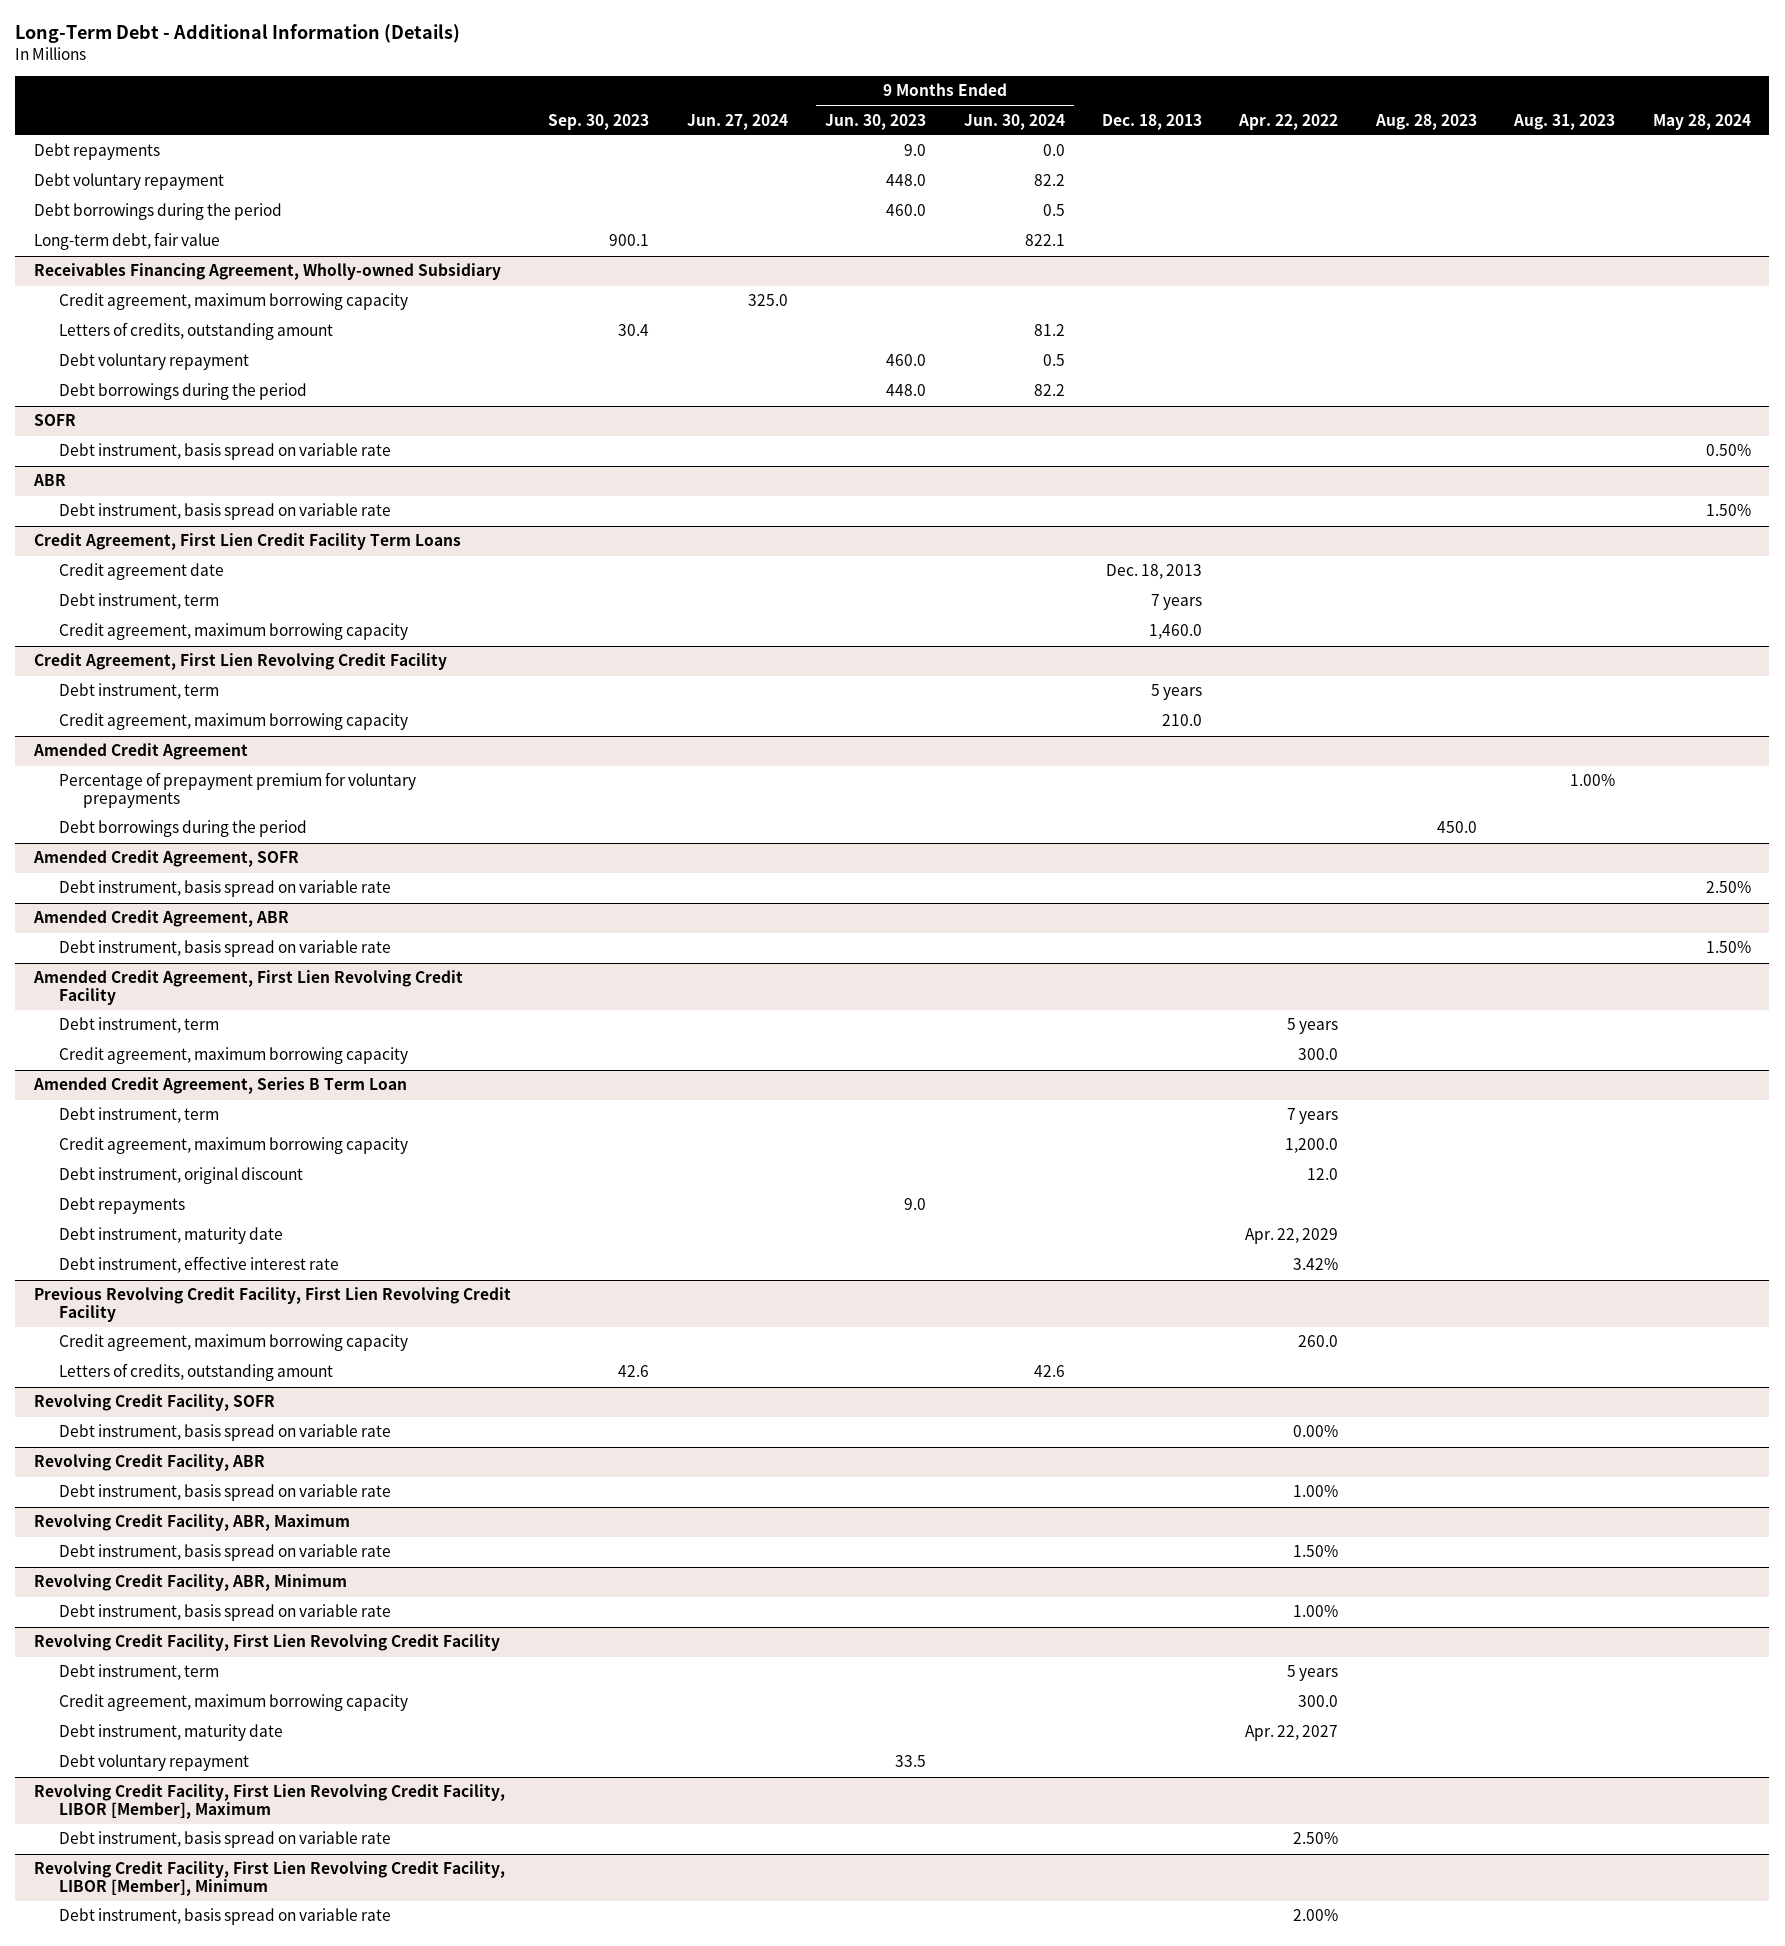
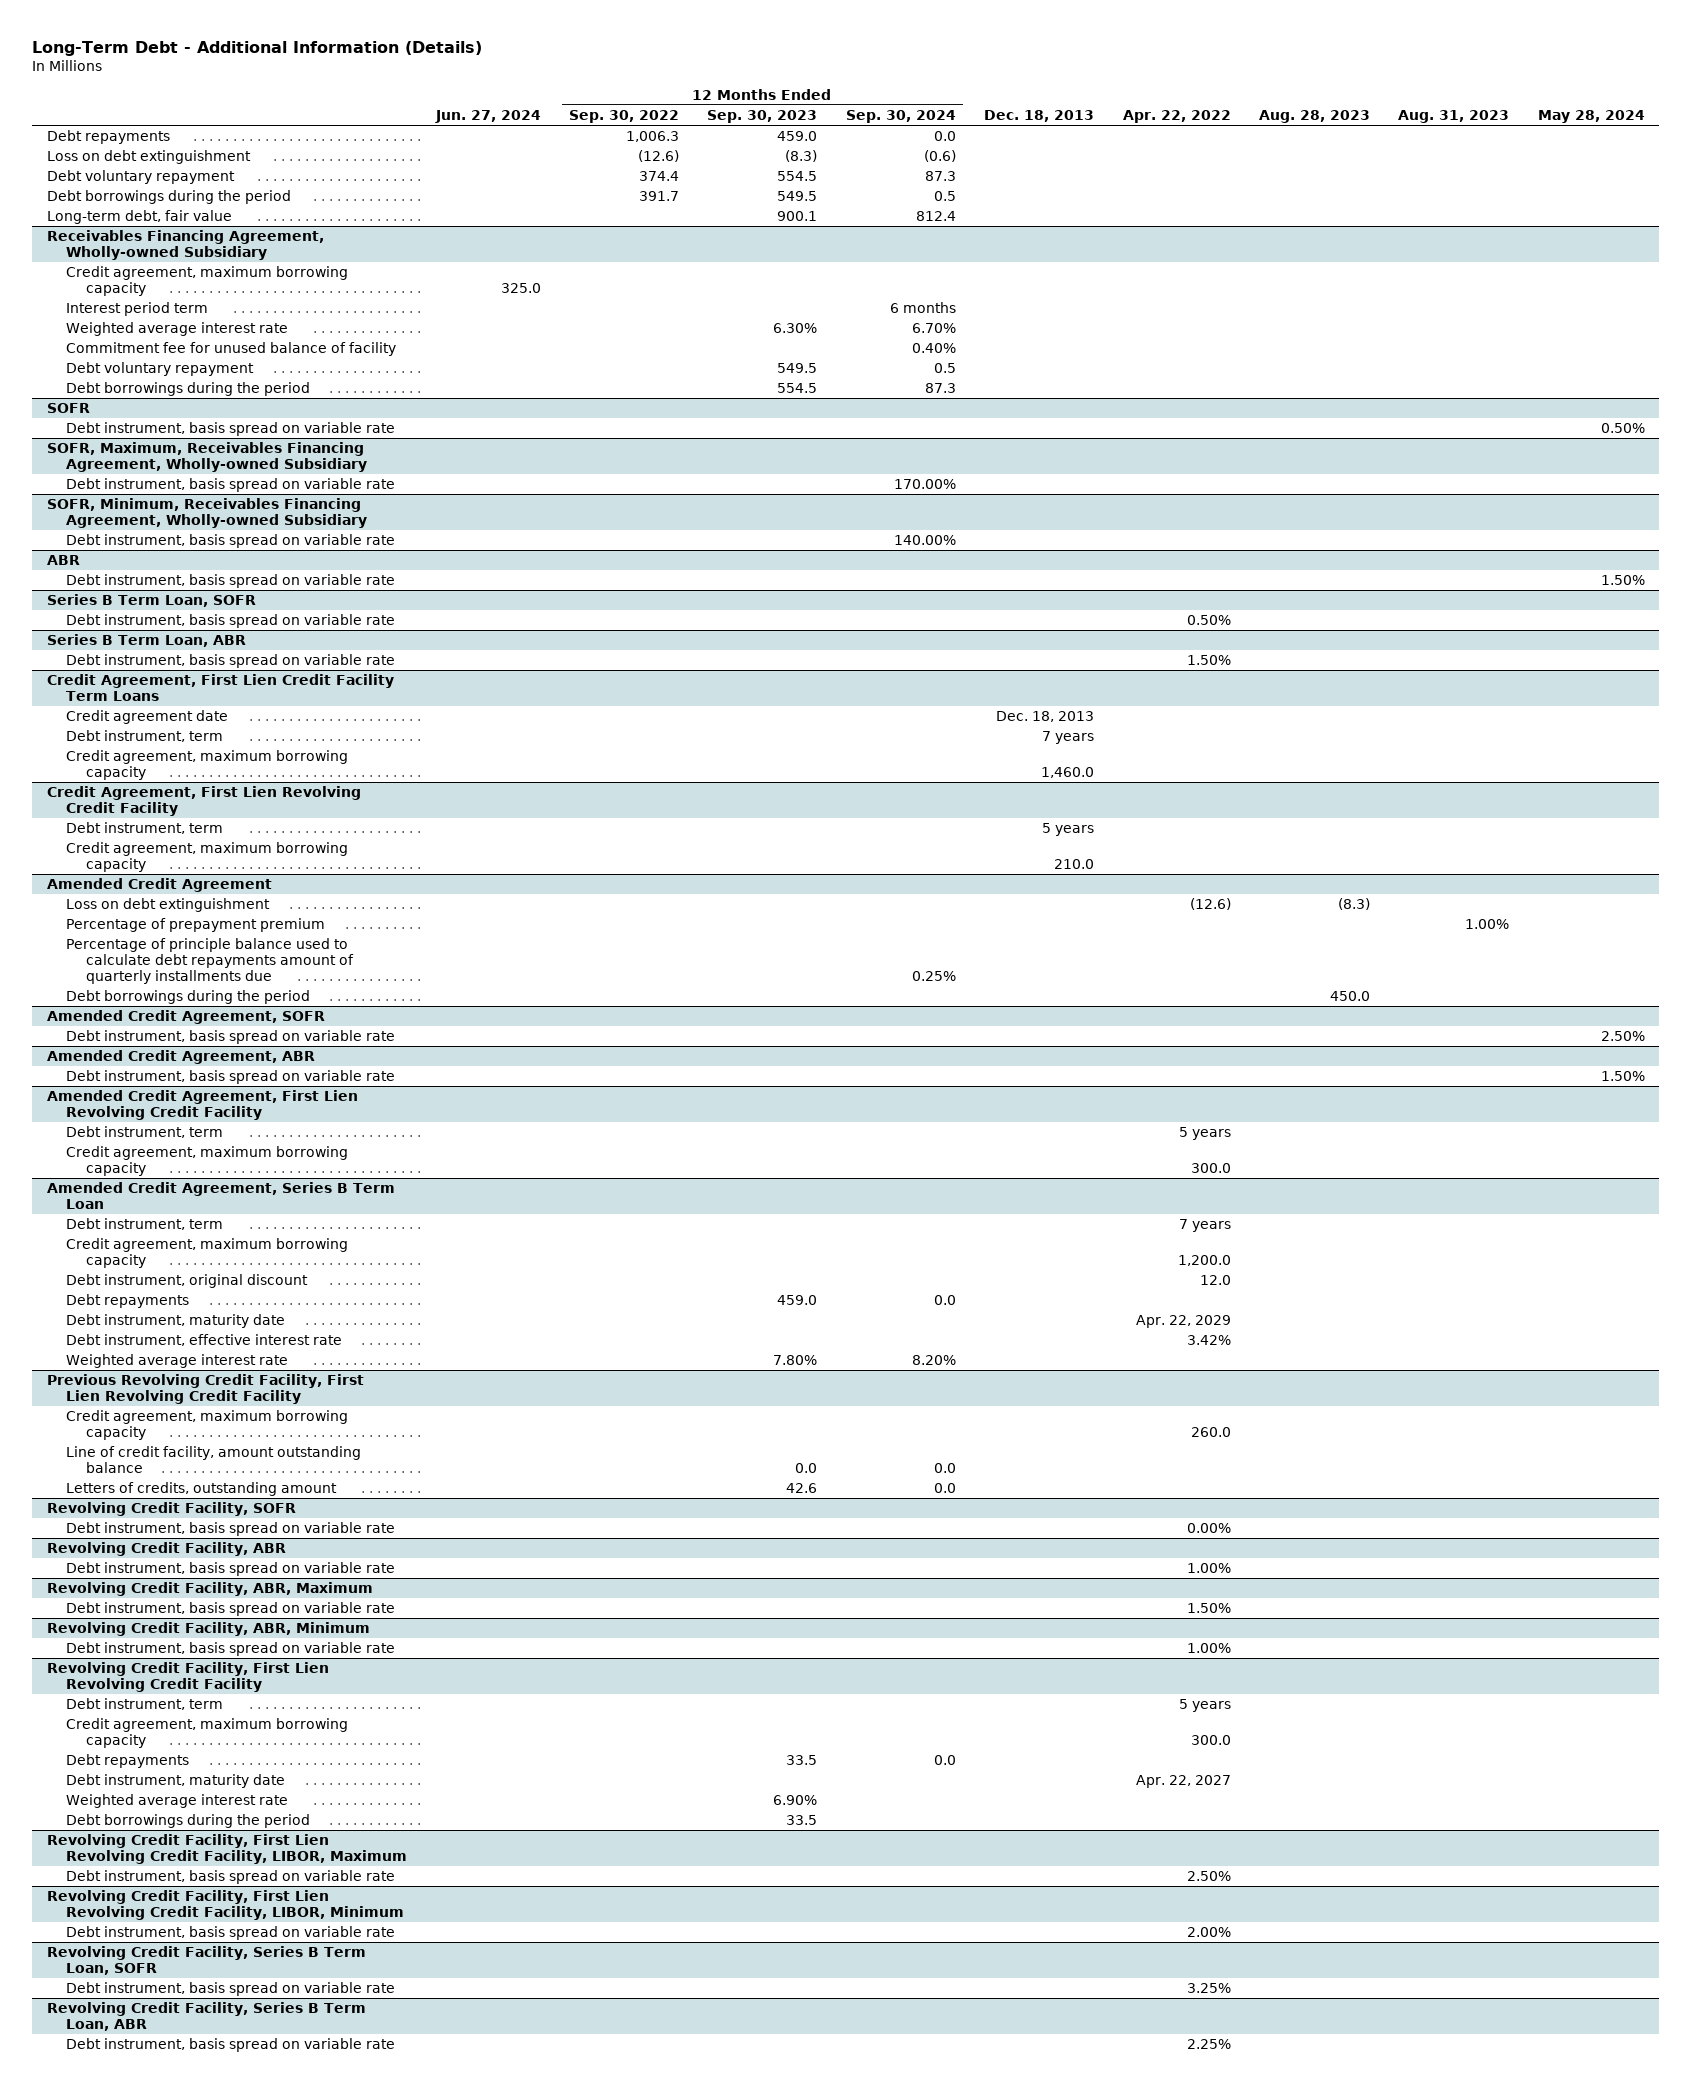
- | Sep. 30, 2023 | Jun. 27, 2024 | 9 Months Ended Jun. 30, 2023 | 9 Months Ended Jun. 30, 2024 | Dec. 18, 2013 | Apr. 22, 2022 | Aug. 28, 2023 | Aug. 31, 2023 | May 28, 2024
+ | Jun. 27, 2024 | 12 Months Ended Sep. 30, 2022 | 12 Months Ended Sep. 30, 2023 | 12 Months Ended Sep. 30, 2024 | Dec. 18, 2013 | Apr. 22, 2022 | Aug. 28, 2023 | Aug. 31, 2023 | May 28, 2024
+ Loss on debt extinguishment | | (12.6) | (8.3) | (0.6) | | | | |
@ Receivables Financing Agreement, Wholly-owned Subsidiary
- Letters of credits, outstanding amount | 30.4 | | | 81.2 | | | | |
+ Interest period term | | | | 6 months | | | | |
+ Weighted average interest rate | | | 6.30% | 6.70% | | | | |
+ Commitment fee for unused balance of facility | | | | 0.40% | | | | |
+ SOFR, Maximum, Receivables Financing Agreement, Wholly-owned Subsidiary
+ Debt instrument, basis spread on variable rate | | | | 170.00% | | | | |
+ SOFR, Minimum, Receivables Financing Agreement, Wholly-owned Subsidiary
+ Debt instrument, basis spread on variable rate | | | | 140.00% | | | | |
+ Series B Term Loan, SOFR
+ Debt instrument, basis spread on variable rate | | | | | | 0.50% | | |
+ Series B Term Loan, ABR
+ Debt instrument, basis spread on variable rate | | | | | | 1.50% | | |
@ Amended Credit Agreement
- Percentage of prepayment premium for voluntary prepayments | | | | | | | | 1.00% |
+ Loss on debt extinguishment | | | | | | (12.6) | (8.3) | |
+ Percentage of prepayment premium | | | | | | | | 1.00% |
+ Percentage of principle balance used to calculate debt repayments amount of quarterly installments due | | | | 0.25% | | | | |
@ Amended Credit Agreement, Series B Term Loan
+ Weighted average interest rate | | | 7.80% | 8.20% | | | | |
@ Previous Revolving Credit Facility, First Lien Revolving Credit Facility
+ Line of credit facility, amount outstanding balance | | | 0.0 | 0.0 | | | | |
@ Revolving Credit Facility, First Lien Revolving Credit Facility
+ Debt repayments | | | 33.5 | 0.0 | | | | |
- Debt voluntary repayment | | | 33.5 | | | | | |
- Revolving Credit Facility, First Lien Revolving Credit Facility, LIBOR [Member], Maximum
@ Revolving Credit Facility, First Lien Revolving Credit Facility
+ Weighted average interest rate | | | 6.90% | | | | | |
+ Debt borrowings during the period | | | 33.5 | | | | | |
+ Revolving Credit Facility, First Lien Revolving Credit Facility, LIBOR, Maximum
- Revolving Credit Facility, First Lien Revolving Credit Facility, LIBOR [Member], Minimum
+ Revolving Credit Facility, First Lien Revolving Credit Facility, LIBOR, Minimum
+ Revolving Credit Facility, Series B Term Loan, SOFR
+ Debt instrument, basis spread on variable rate | | | | | | 3.25% | | |
+ Revolving Credit Facility, Series B Term Loan, ABR
+ Debt instrument, basis spread on variable rate | | | | | | 2.25% | | |

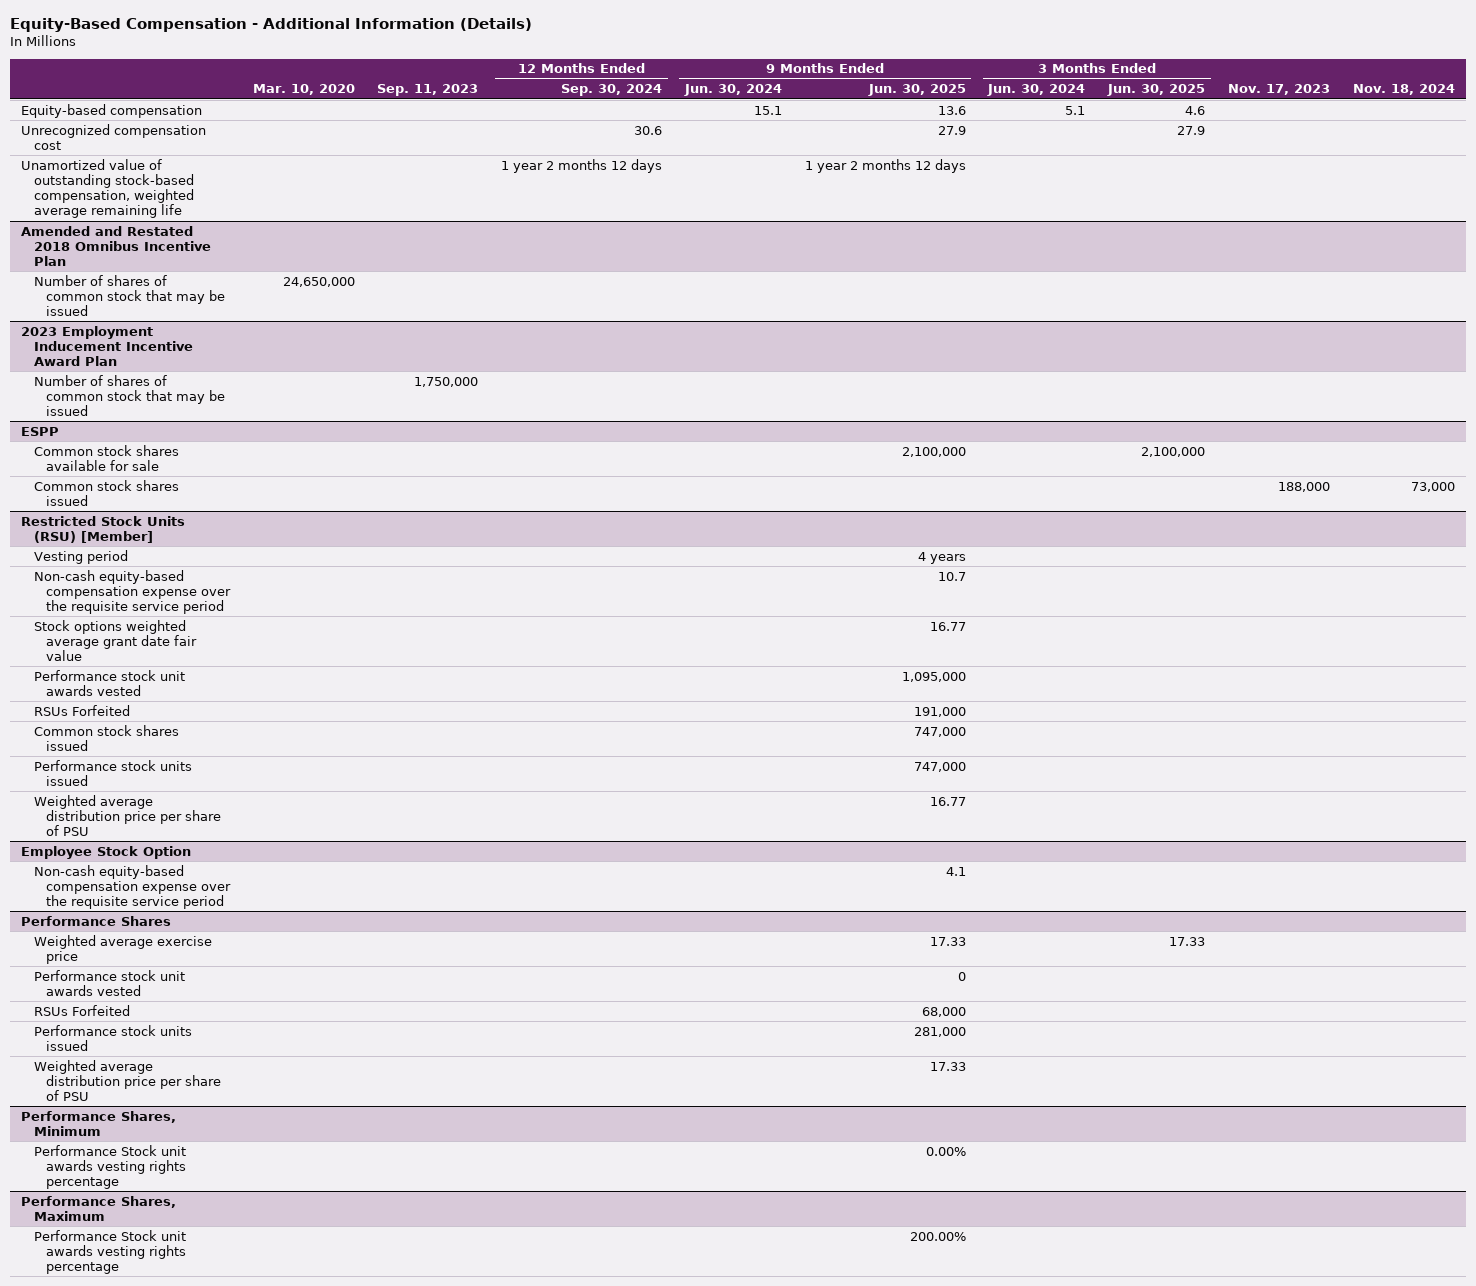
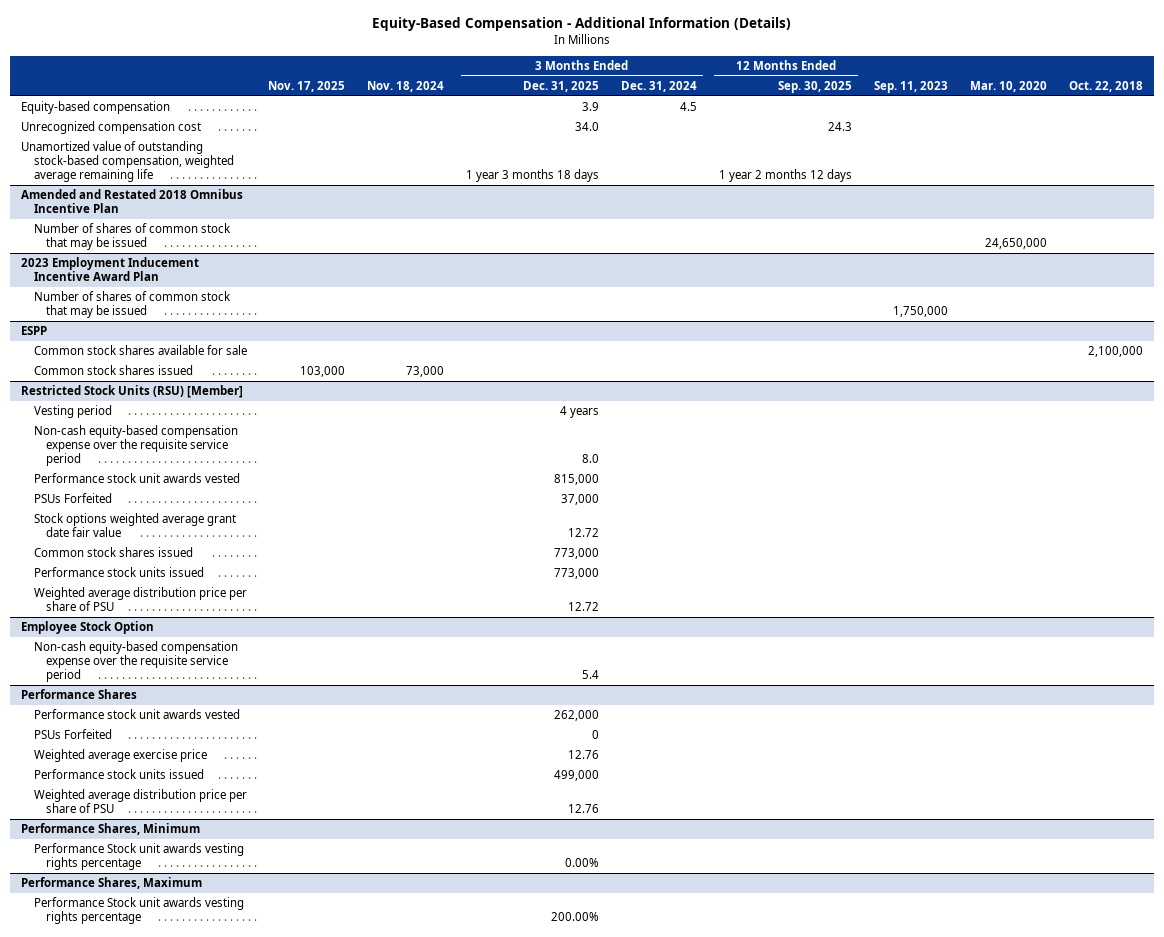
- | Mar. 10, 2020 | Sep. 11, 2023 | 12 Months Ended Sep. 30, 2024 | 9 Months Ended Jun. 30, 2024 | 9 Months Ended Jun. 30, 2025 | 3 Months Ended Jun. 30, 2024 | 3 Months Ended Jun. 30, 2025 | Nov. 17, 2023 | Nov. 18, 2024
+ | Nov. 17, 2025 | Nov. 18, 2024 | 3 Months Ended Dec. 31, 2025 | 3 Months Ended Dec. 31, 2024 | 12 Months Ended Sep. 30, 2025 | Sep. 11, 2023 | Mar. 10, 2020 | Oct. 22, 2018
@ Restricted Stock Units (RSU) [Member]
- RSUs Forfeited | | | | | 191,000 | | | |
+ PSUs Forfeited | | | 37,000 | | | | |
moved down: Stock options weighted average grant date fair value | | | 12.72 | | | | |
@ Performance Shares
- RSUs Forfeited | | | | | 68,000 | | | |
+ PSUs Forfeited | | | 0 | | | | |
moved down: Weighted average exercise price | | | 12.76 | | | | |

